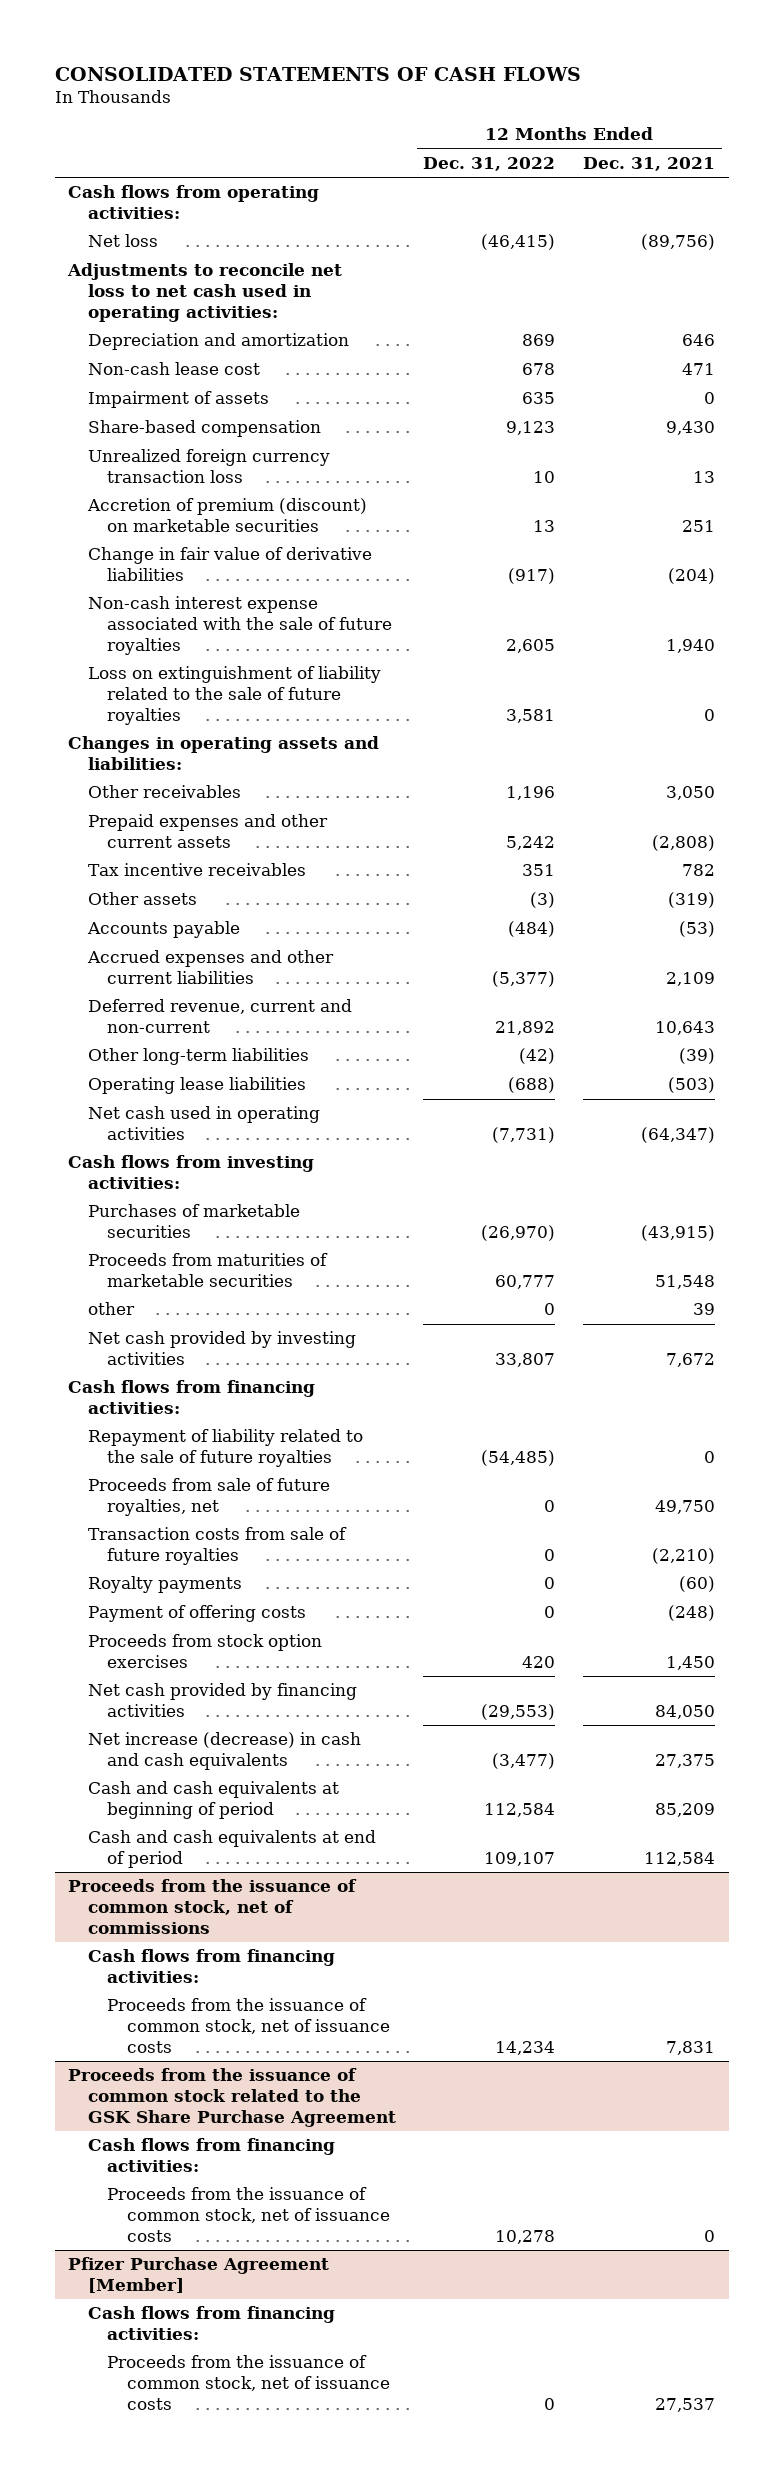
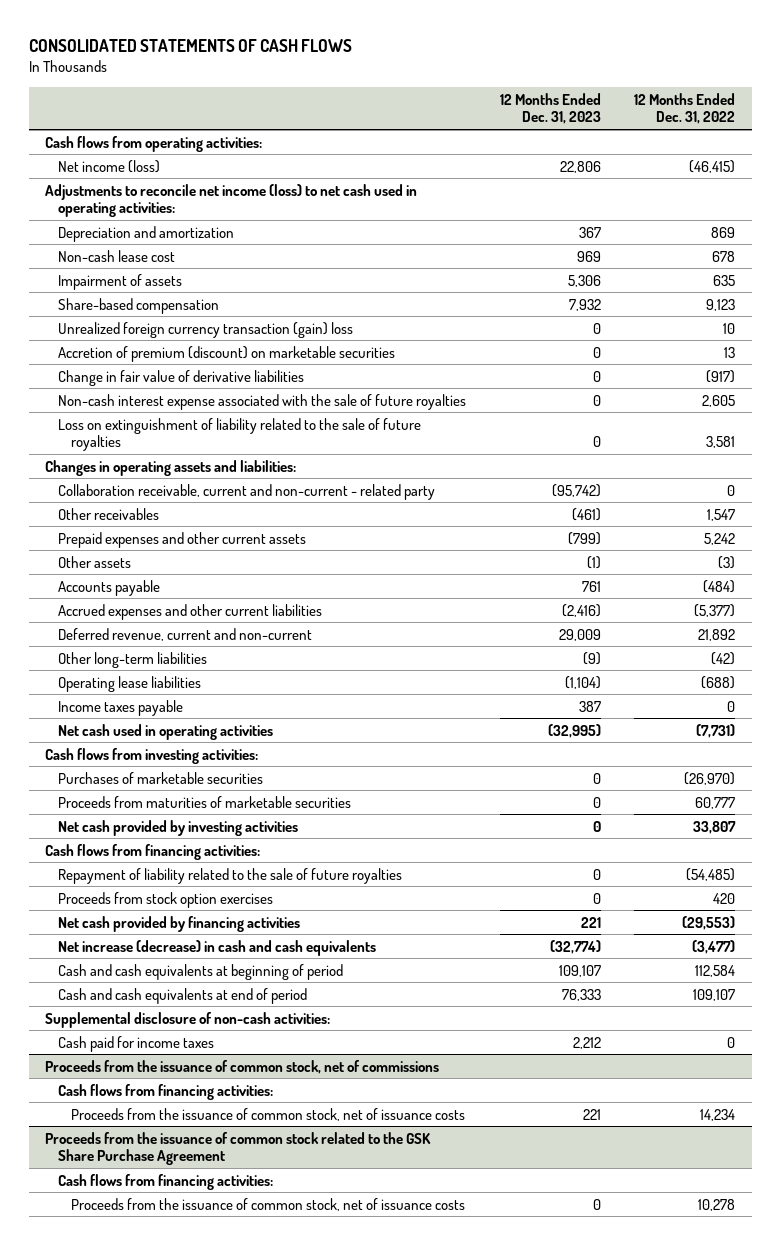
- | 12 Months Ended Dec. 31, 2022 | 12 Months Ended Dec. 31, 2021
+ | 12 Months Ended Dec. 31, 2023 | 12 Months Ended Dec. 31, 2022
- Net loss | (46,415) | (89,756)
- Adjustments to reconcile net loss to net cash used in operating activities:
+ Net income (loss) | 22,806 | (46,415)
+ Adjustments to reconcile net income (loss) to net cash used in operating activities:
- Unrealized foreign currency transaction loss | 10 | 13
+ Unrealized foreign currency transaction (gain) loss | 0 | 10
- Other receivables | 1,196 | 3,050
+ Collaboration receivable, current and non-current - related party | (95,742) | 0
+ Other receivables | (461) | 1,547
- Tax incentive receivables | 351 | 782
+ Income taxes payable | 387 | 0
- other | 0 | 39
- Proceeds from sale of future royalties, net | 0 | 49,750
- Transaction costs from sale of future royalties | 0 | (2,210)
- Royalty payments | 0 | (60)
- Payment of offering costs | 0 | (248)
+ Supplemental disclosure of non-cash activities:
+ Cash paid for income taxes | 2,212 | 0
- Pfizer Purchase Agreement [Member]
- Cash flows from financing activities:
- Proceeds from the issuance of common stock, net of issuance costs | 0 | 27,537

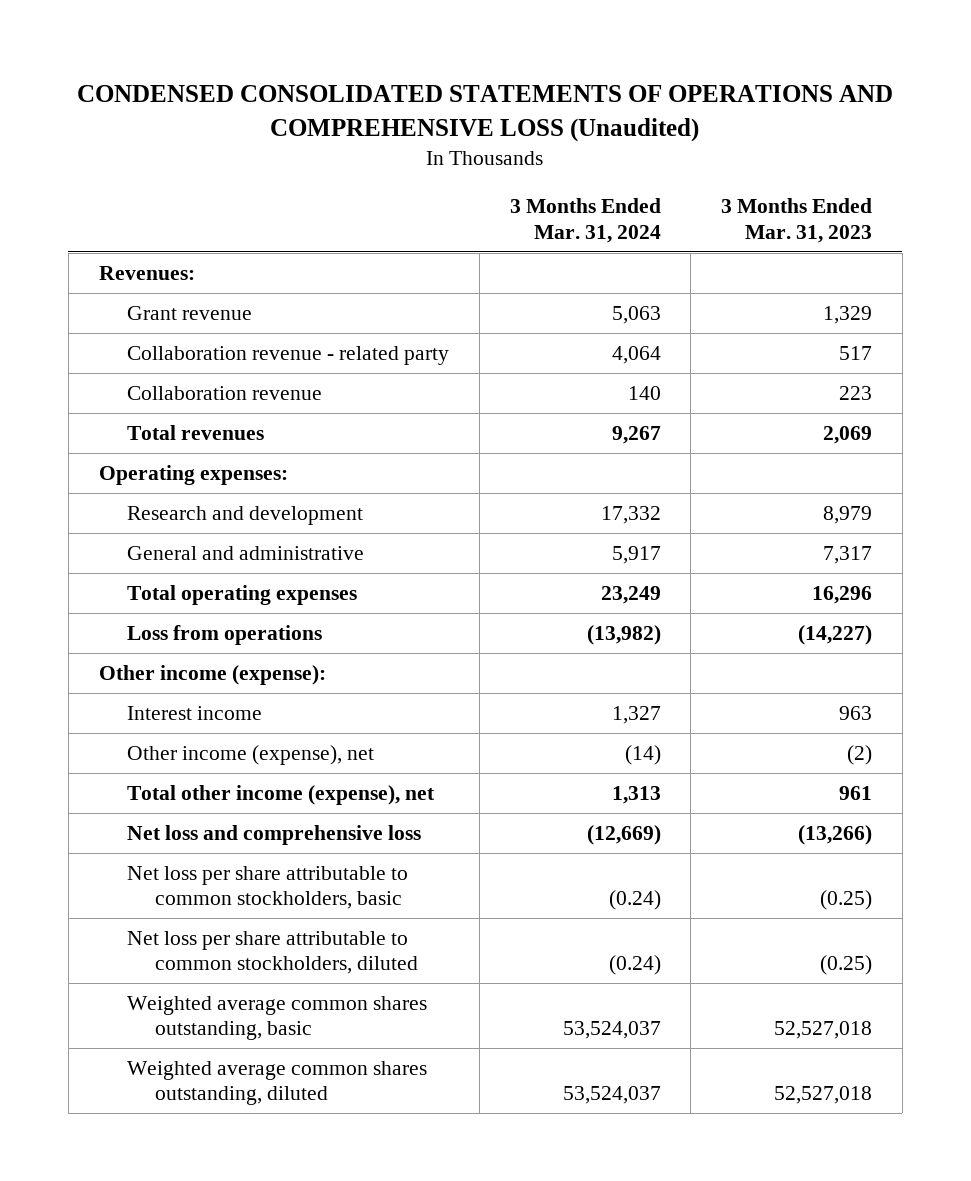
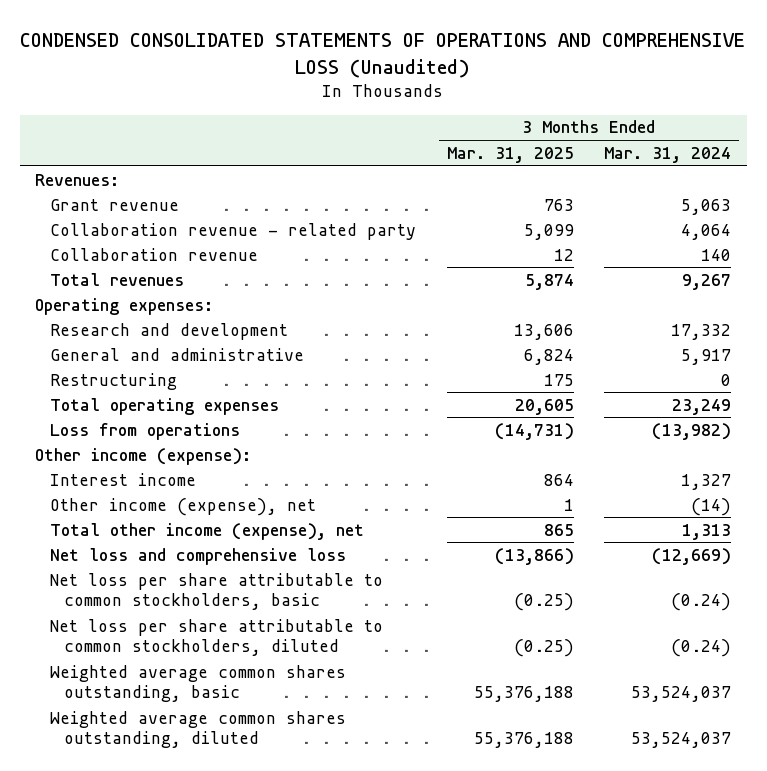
- | 3 Months Ended Mar. 31, 2024 | 3 Months Ended Mar. 31, 2023
+ | 3 Months Ended Mar. 31, 2025 | 3 Months Ended Mar. 31, 2024
+ Restructuring | 175 | 0

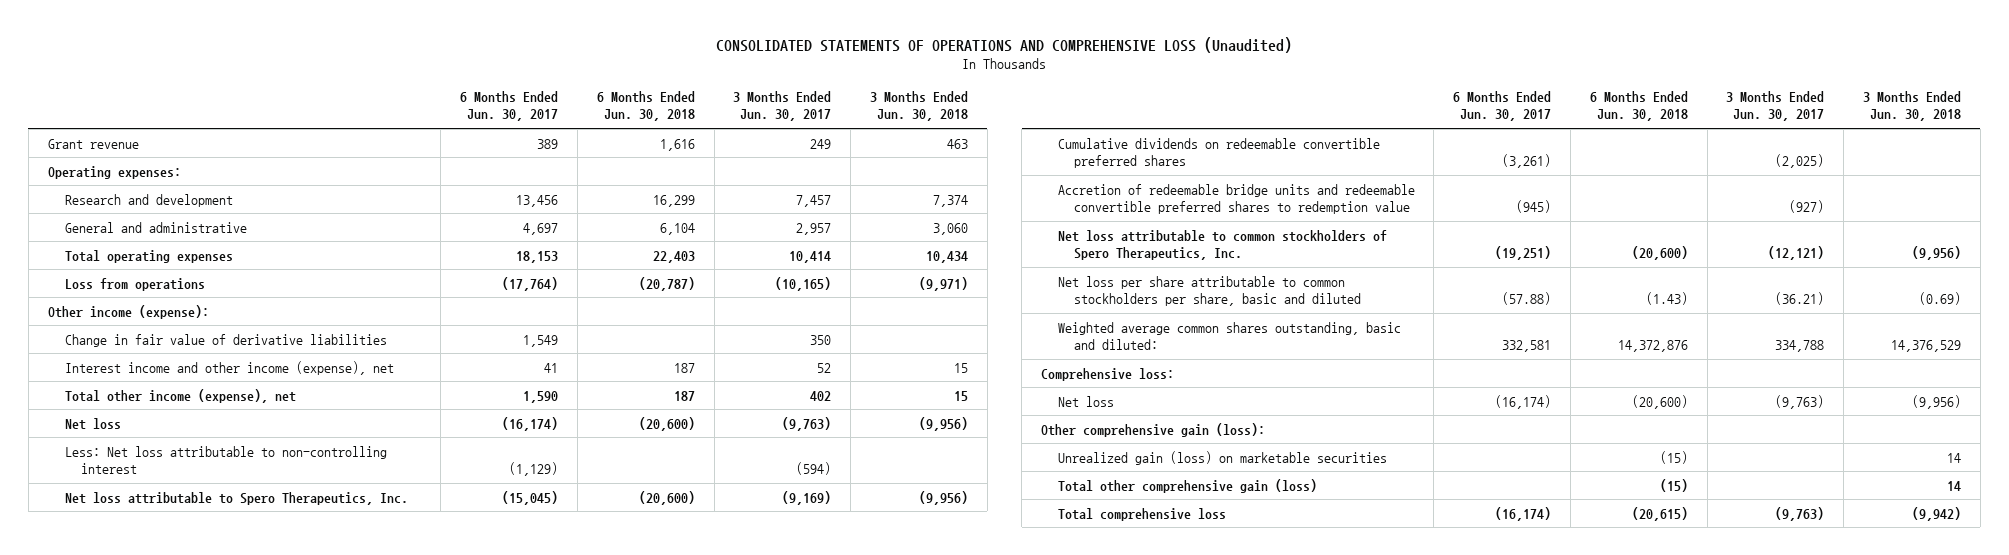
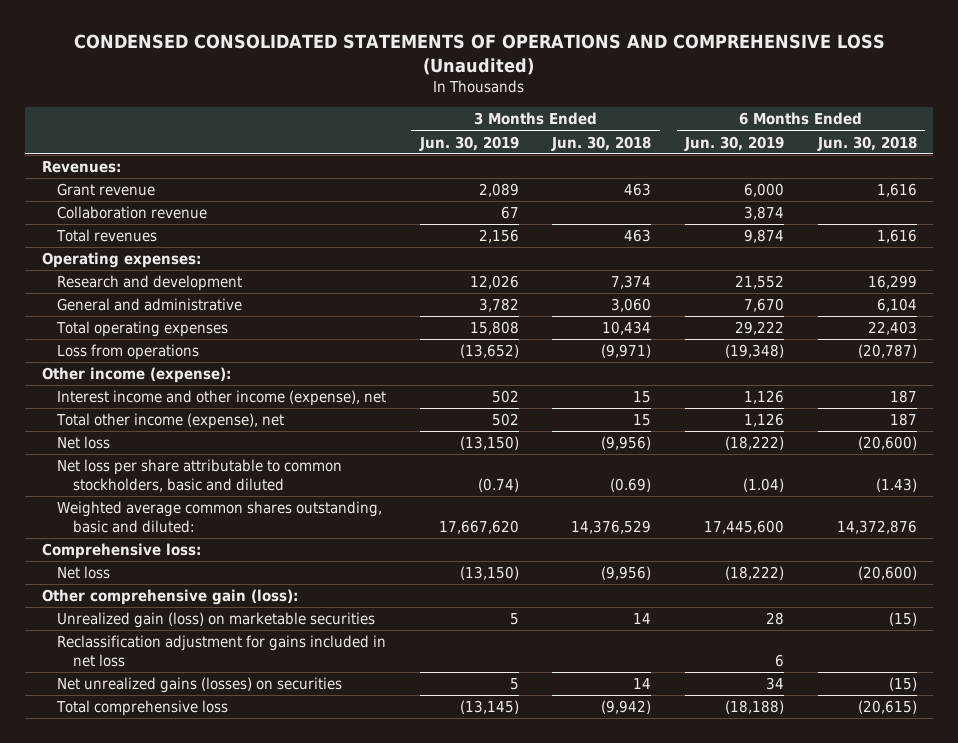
- CONSOLIDATED STATEMENTS OF OPERATIONS AND COMPREHENSIVE LOSS (Unaudited)
+ CONDENSED CONSOLIDATED STATEMENTS OF OPERATIONS AND COMPREHENSIVE LOSS (Unaudited)
- | 6 Months Ended Jun. 30, 2017 | 6 Months Ended Jun. 30, 2018 | 3 Months Ended Jun. 30, 2017 | 3 Months Ended Jun. 30, 2018
+ | 3 Months Ended Jun. 30, 2019 | 3 Months Ended Jun. 30, 2018 | 6 Months Ended Jun. 30, 2019 | 6 Months Ended Jun. 30, 2018
+ Revenues:
+ Collaboration revenue | 67 | | 3,874 |
+ Total revenues | 2,156 | 463 | 9,874 | 1,616
- Change in fair value of derivative liabilities | 1,549 | | 350 |
- Less: Net loss attributable to non-controlling interest | (1,129) | | (594) |
- Net loss attributable to Spero Therapeutics, Inc. | (15,045) | (20,600) | (9,169) | (9,956)
- Cumulative dividends on redeemable convertible preferred shares | (3,261) | | (2,025) |
- Accretion of redeemable bridge units and redeemable convertible preferred shares to redemption value | (945) | | (927) |
- Net loss attributable to common stockholders of Spero Therapeutics, Inc. | (19,251) | (20,600) | (12,121) | (9,956)
- Net loss per share attributable to common stockholders per share, basic and diluted | (57.88) | (1.43) | (36.21) | (0.69)
+ Net loss per share attributable to common stockholders, basic and diluted | (0.74) | (0.69) | (1.04) | (1.43)
- Total other comprehensive gain (loss) | | (15) | | 14
+ Reclassification adjustment for gains included in net loss | | | 6 |
+ Net unrealized gains (losses) on securities | 5 | 14 | 34 | (15)

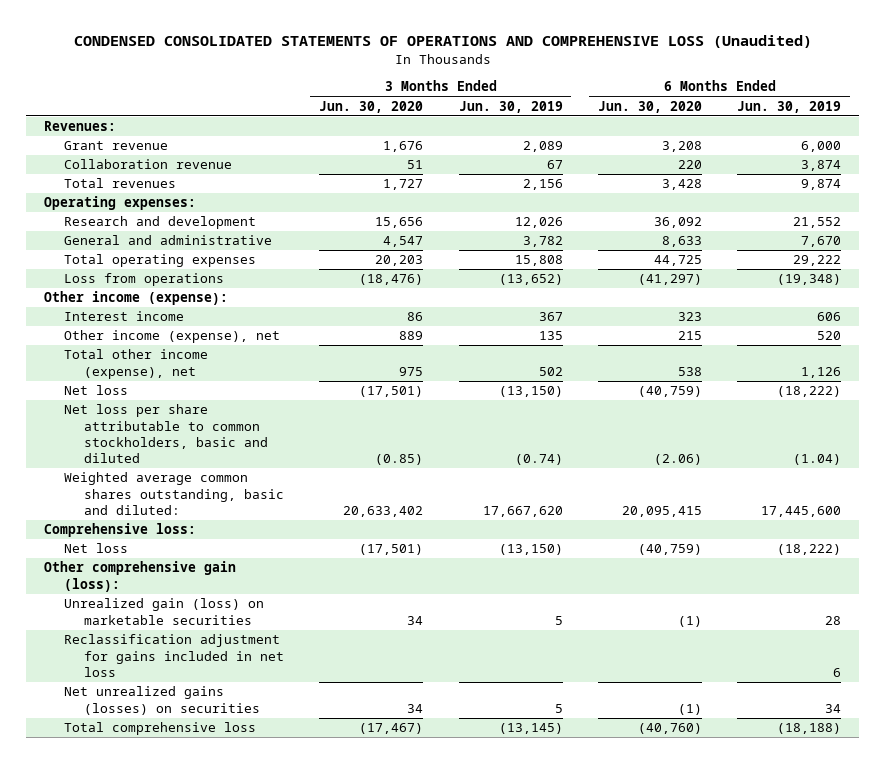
- | 3 Months Ended Jun. 30, 2019 | 3 Months Ended Jun. 30, 2018 | 6 Months Ended Jun. 30, 2019 | 6 Months Ended Jun. 30, 2018
+ | 3 Months Ended Jun. 30, 2020 | 3 Months Ended Jun. 30, 2019 | 6 Months Ended Jun. 30, 2020 | 6 Months Ended Jun. 30, 2019
- Interest income and other income (expense), net | 502 | 15 | 1,126 | 187
+ Interest income | 86 | 367 | 323 | 606
+ Other income (expense), net | 889 | 135 | 215 | 520

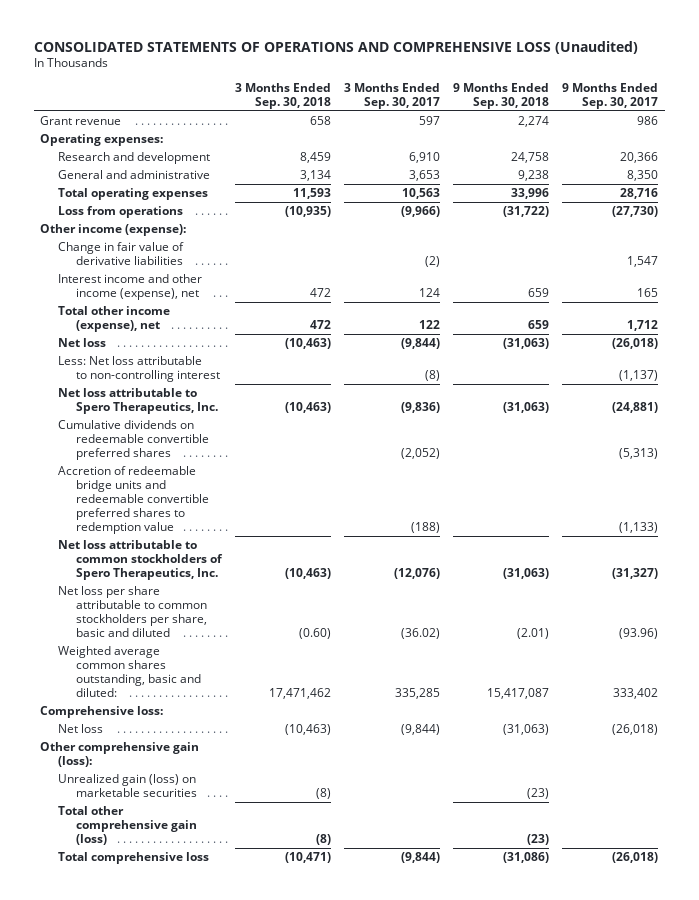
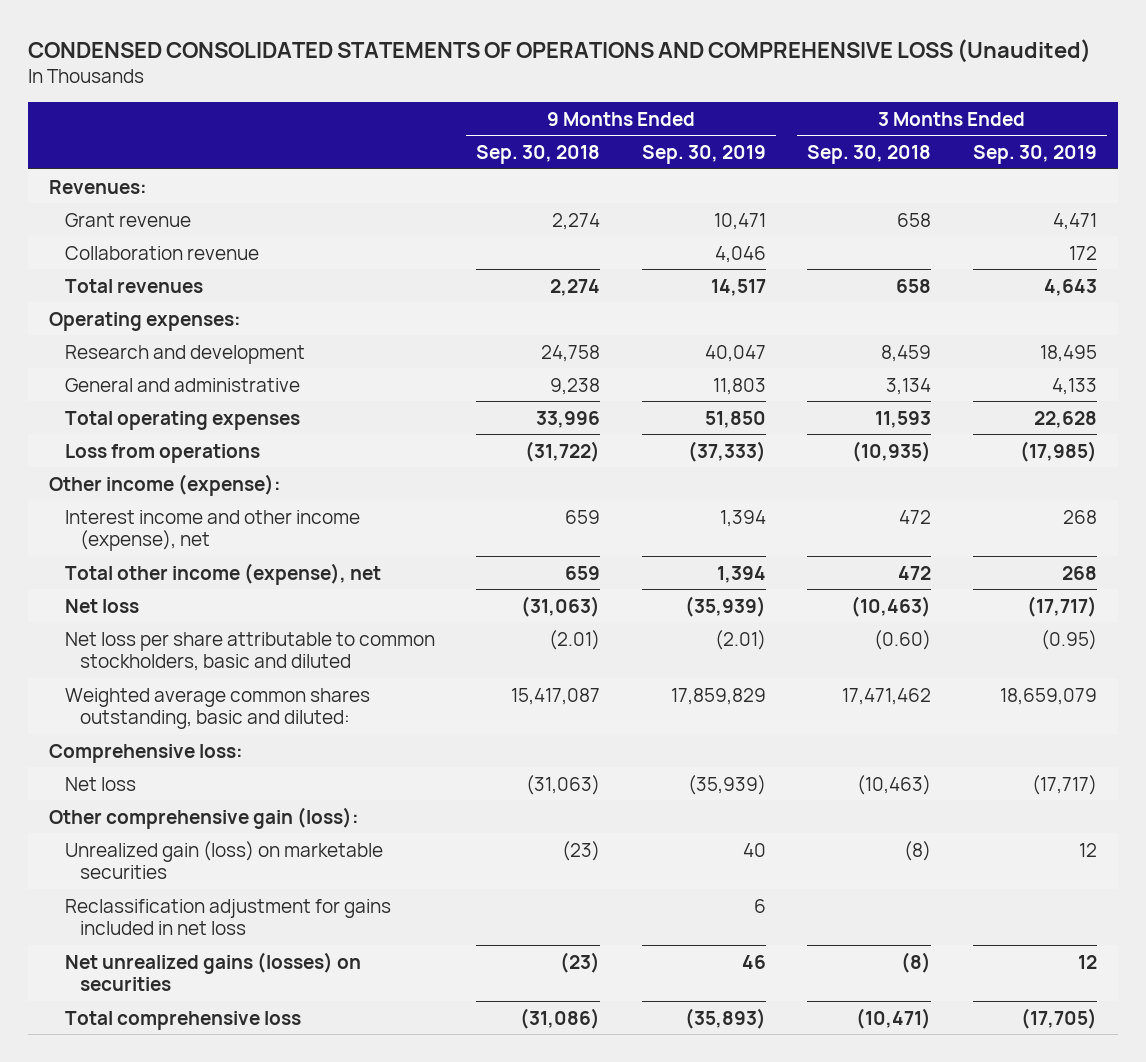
- CONSOLIDATED STATEMENTS OF OPERATIONS AND COMPREHENSIVE LOSS (Unaudited)
+ CONDENSED CONSOLIDATED STATEMENTS OF OPERATIONS AND COMPREHENSIVE LOSS (Unaudited)
- | 3 Months Ended Sep. 30, 2018 | 3 Months Ended Sep. 30, 2017 | 9 Months Ended Sep. 30, 2018 | 9 Months Ended Sep. 30, 2017
+ | 9 Months Ended Sep. 30, 2018 | 9 Months Ended Sep. 30, 2019 | 3 Months Ended Sep. 30, 2018 | 3 Months Ended Sep. 30, 2019
+ Revenues:
+ Collaboration revenue | | 4,046 | | 172
+ Total revenues | 2,274 | 14,517 | 658 | 4,643
- Change in fair value of derivative liabilities | | (2) | | 1,547
- Less: Net loss attributable to non-controlling interest | | (8) | | (1,137)
- Net loss attributable to Spero Therapeutics, Inc. | (10,463) | (9,836) | (31,063) | (24,881)
- Cumulative dividends on redeemable convertible preferred shares | | (2,052) | | (5,313)
- Accretion of redeemable bridge units and redeemable convertible preferred shares to redemption value | | (188) | | (1,133)
- Net loss attributable to common stockholders of Spero Therapeutics, Inc. | (10,463) | (12,076) | (31,063) | (31,327)
- Net loss per share attributable to common stockholders per share, basic and diluted | (0.60) | (36.02) | (2.01) | (93.96)
+ Net loss per share attributable to common stockholders, basic and diluted | (2.01) | (2.01) | (0.60) | (0.95)
- Total other comprehensive gain (loss) | (8) | | (23) |
+ Reclassification adjustment for gains included in net loss | | 6 | |
+ Net unrealized gains (losses) on securities | (23) | 46 | (8) | 12

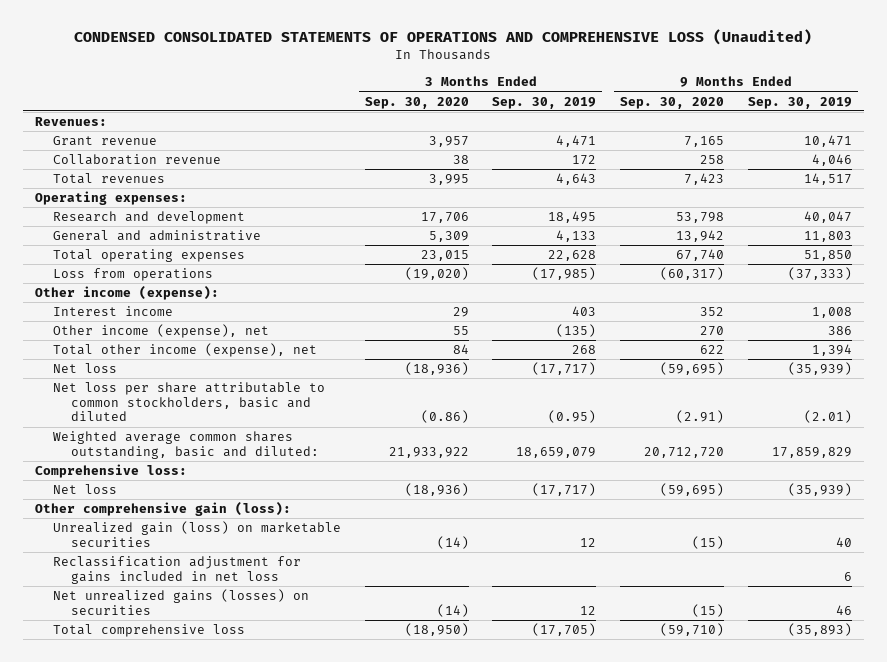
- | 9 Months Ended Sep. 30, 2018 | 9 Months Ended Sep. 30, 2019 | 3 Months Ended Sep. 30, 2018 | 3 Months Ended Sep. 30, 2019
+ | 3 Months Ended Sep. 30, 2020 | 3 Months Ended Sep. 30, 2019 | 9 Months Ended Sep. 30, 2020 | 9 Months Ended Sep. 30, 2019
- Interest income and other income (expense), net | 659 | 1,394 | 472 | 268
+ Interest income | 29 | 403 | 352 | 1,008
+ Other income (expense), net | 55 | (135) | 270 | 386

